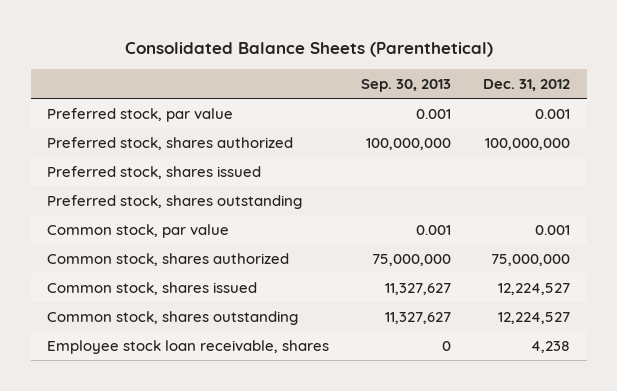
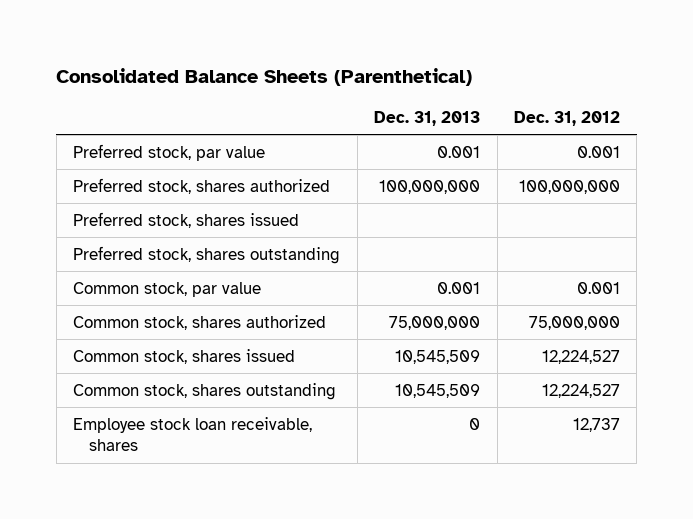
- | Sep. 30, 2013 | Dec. 31, 2012
+ | Dec. 31, 2013 | Dec. 31, 2012
- Employee stock loan receivable, shares | 0 | 4,238
+ Employee stock loan receivable, shares | 0 | 12,737

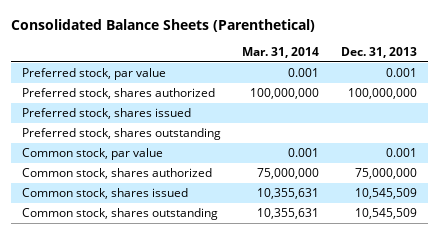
- | Dec. 31, 2013 | Dec. 31, 2012
+ | Mar. 31, 2014 | Dec. 31, 2013
- Employee stock loan receivable, shares | 0 | 12,737

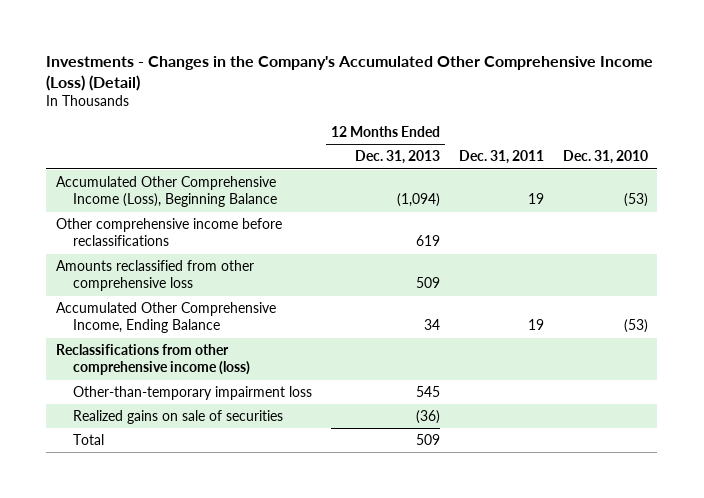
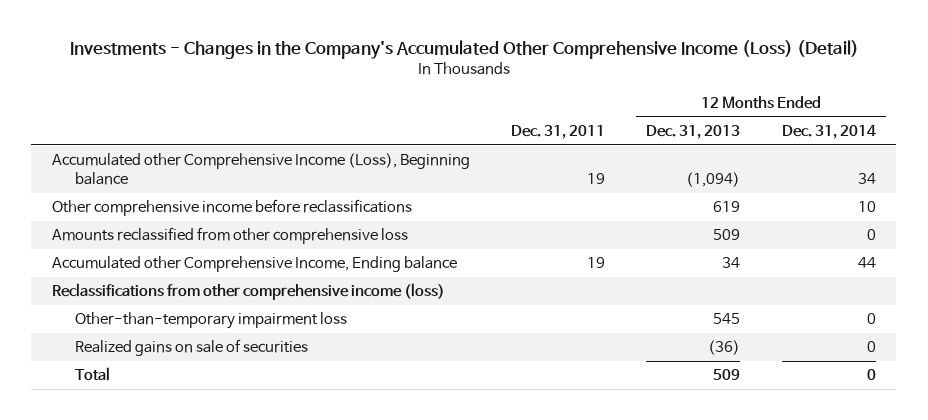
- | 12 Months Ended Dec. 31, 2013 | Dec. 31, 2011 | Dec. 31, 2010
+ | Dec. 31, 2011 | 12 Months Ended Dec. 31, 2013 | 12 Months Ended Dec. 31, 2014
- Accumulated Other Comprehensive Income (Loss), Beginning Balance | (1,094) | 19 | (53)
+ Accumulated other Comprehensive Income (Loss), Beginning balance | 19 | (1,094) | 34
- Accumulated Other Comprehensive Income, Ending Balance | 34 | 19 | (53)
+ Accumulated other Comprehensive Income, Ending balance | 19 | 34 | 44

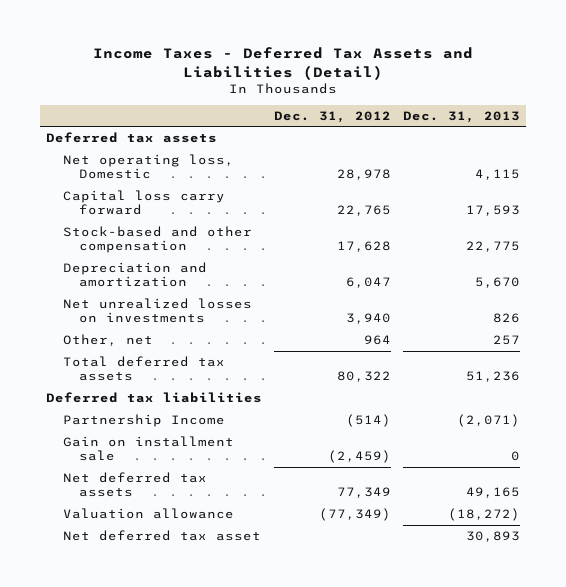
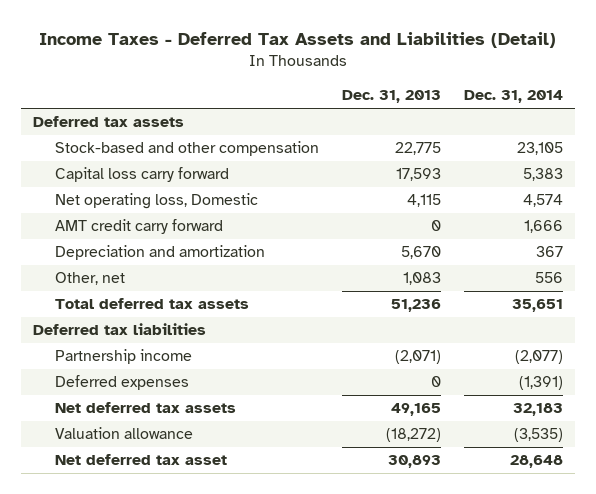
- | Dec. 31, 2012 | Dec. 31, 2013
+ | Dec. 31, 2013 | Dec. 31, 2014
moved down: Capital loss carry forward | 17,593 | 5,383
moved down: Net operating loss, Domestic | 4,115 | 4,574
+ AMT credit carry forward | 0 | 1,666
- Net unrealized losses on investments | 3,940 | 826
- Other, net | 964 | 257
+ Other, net | 1,083 | 556
- Partnership Income | (514) | (2,071)
- Gain on installment sale | (2,459) | 0
+ Partnership income | (2,071) | (2,077)
+ Deferred expenses | 0 | (1,391)

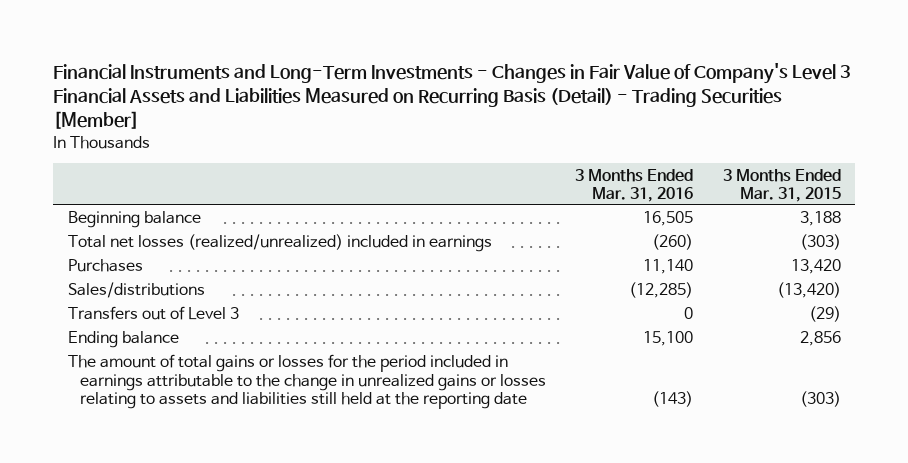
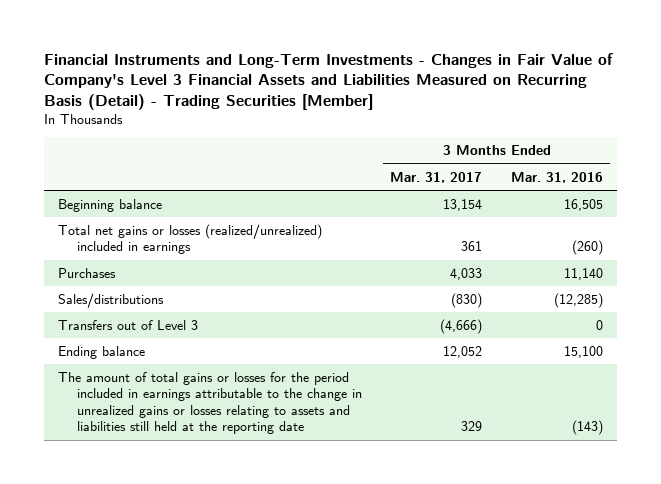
- | 3 Months Ended Mar. 31, 2016 | 3 Months Ended Mar. 31, 2015
+ | 3 Months Ended Mar. 31, 2017 | 3 Months Ended Mar. 31, 2016
- Total net losses (realized/unrealized) included in earnings | (260) | (303)
+ Total net gains or losses (realized/unrealized) included in earnings | 361 | (260)

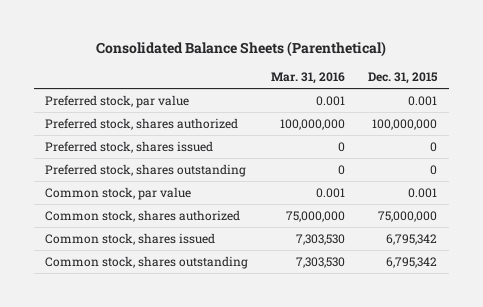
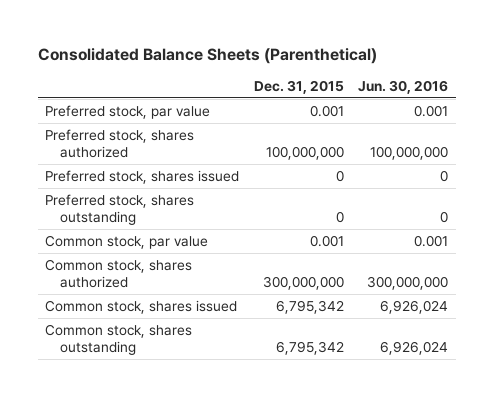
- | Mar. 31, 2016 | Dec. 31, 2015
+ | Dec. 31, 2015 | Jun. 30, 2016
- Common stock, shares authorized | 75,000,000 | 75,000,000
+ Common stock, shares authorized | 300,000,000 | 300,000,000

